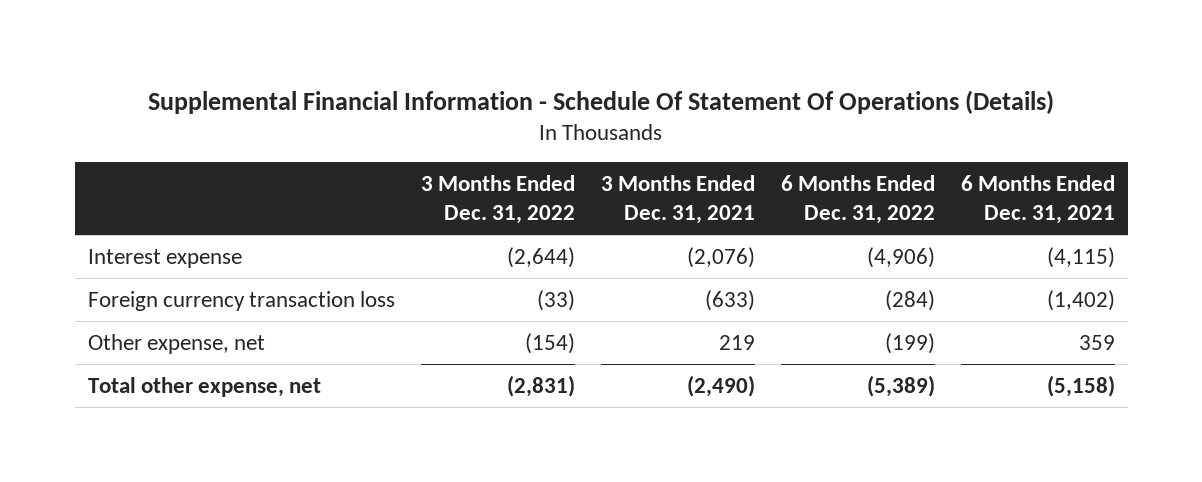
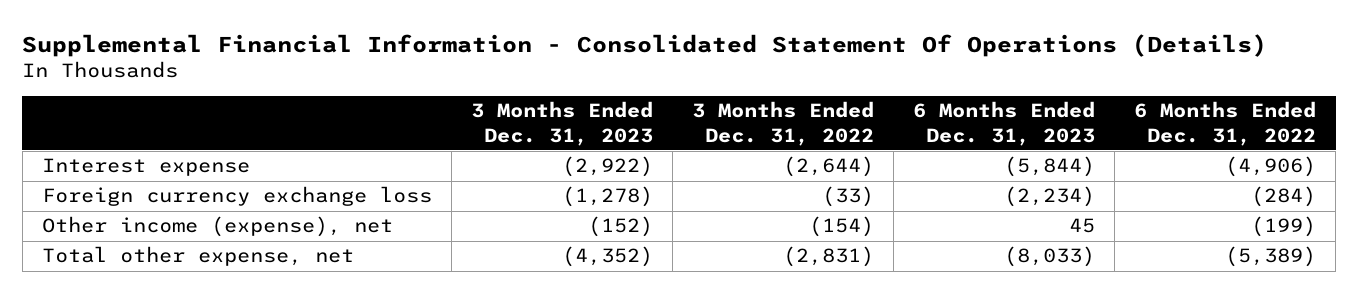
- Supplemental Financial Information - Schedule Of Statement Of Operations (Details)
+ Supplemental Financial Information - Consolidated Statement Of Operations (Details)
- | 3 Months Ended Dec. 31, 2022 | 3 Months Ended Dec. 31, 2021 | 6 Months Ended Dec. 31, 2022 | 6 Months Ended Dec. 31, 2021
+ | 3 Months Ended Dec. 31, 2023 | 3 Months Ended Dec. 31, 2022 | 6 Months Ended Dec. 31, 2023 | 6 Months Ended Dec. 31, 2022
- Foreign currency transaction loss | (33) | (633) | (284) | (1,402)
- Other expense, net | (154) | 219 | (199) | 359
+ Foreign currency exchange loss | (1,278) | (33) | (2,234) | (284)
+ Other income (expense), net | (152) | (154) | 45 | (199)

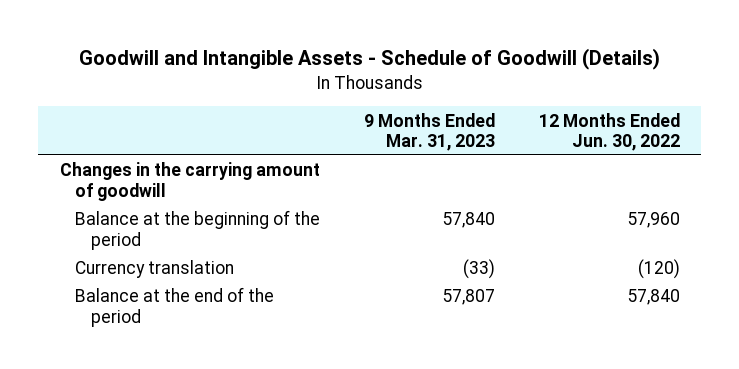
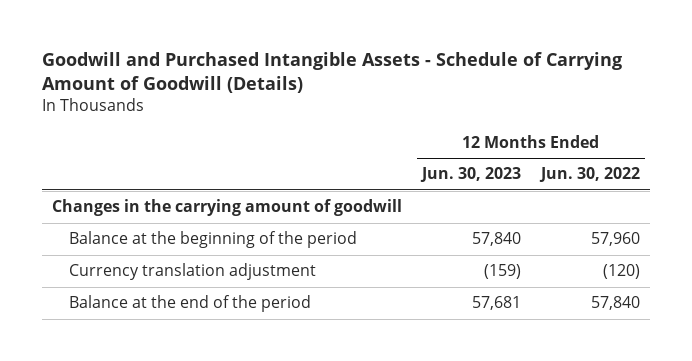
- Goodwill and Intangible Assets - Schedule of Goodwill (Details)
+ Goodwill and Purchased Intangible Assets - Schedule of Carrying Amount of Goodwill (Details)
- | 9 Months Ended Mar. 31, 2023 | 12 Months Ended Jun. 30, 2022
+ | 12 Months Ended Jun. 30, 2023 | 12 Months Ended Jun. 30, 2022
- Currency translation | (33) | (120)
+ Currency translation adjustment | (159) | (120)

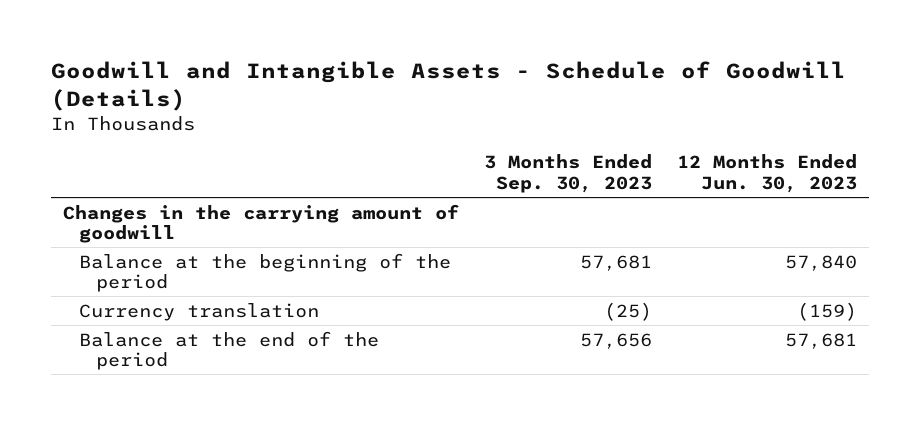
- Goodwill and Purchased Intangible Assets - Schedule of Carrying Amount of Goodwill (Details)
+ Goodwill and Intangible Assets - Schedule of Goodwill (Details)
- | 12 Months Ended Jun. 30, 2023 | 12 Months Ended Jun. 30, 2022
+ | 3 Months Ended Sep. 30, 2023 | 12 Months Ended Jun. 30, 2023
- Currency translation adjustment | (159) | (120)
+ Currency translation | (25) | (159)

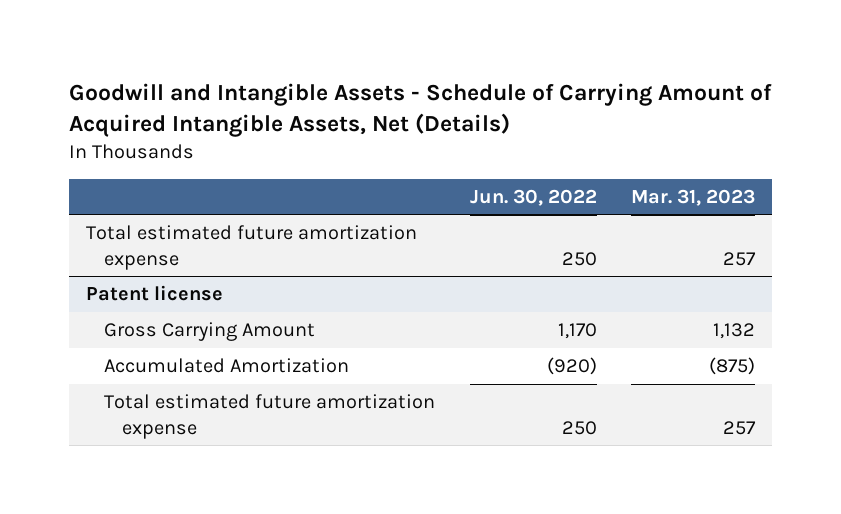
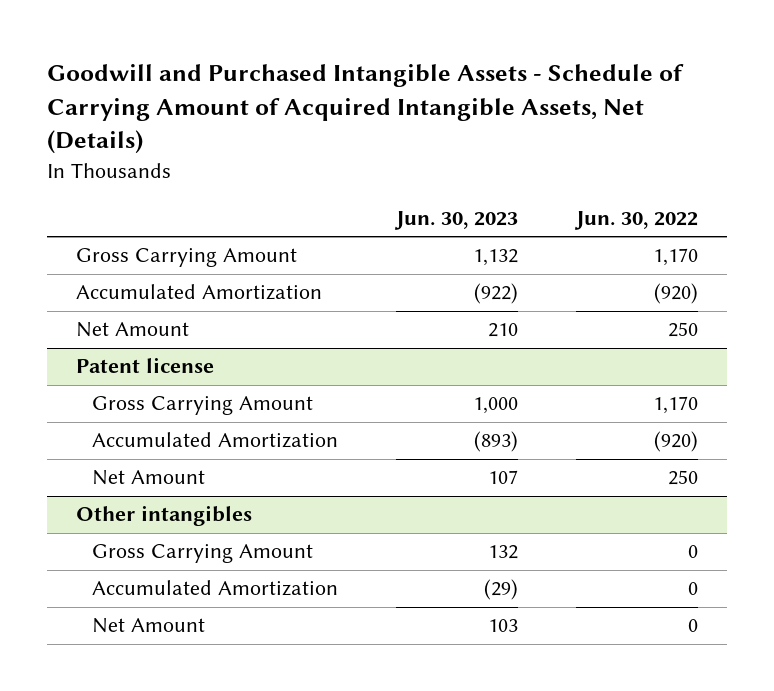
- Goodwill and Intangible Assets - Schedule of Carrying Amount of Acquired Intangible Assets, Net (Details)
+ Goodwill and Purchased Intangible Assets - Schedule of Carrying Amount of Acquired Intangible Assets, Net (Details)
- | Jun. 30, 2022 | Mar. 31, 2023
+ | Jun. 30, 2023 | Jun. 30, 2022
- Total estimated future amortization expense | 250 | 257
+ Gross Carrying Amount | 1,132 | 1,170
+ Accumulated Amortization | (922) | (920)
+ Net Amount | 210 | 250
@ Patent license
- Total estimated future amortization expense | 250 | 257
+ Net Amount | 107 | 250
+ Other intangibles
+ Gross Carrying Amount | 132 | 0
+ Accumulated Amortization | (29) | 0
+ Net Amount | 103 | 0

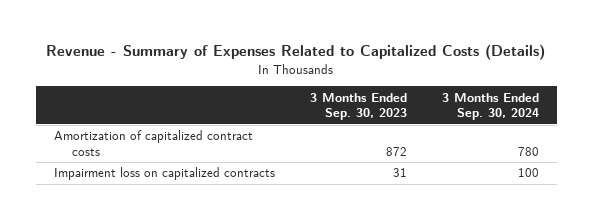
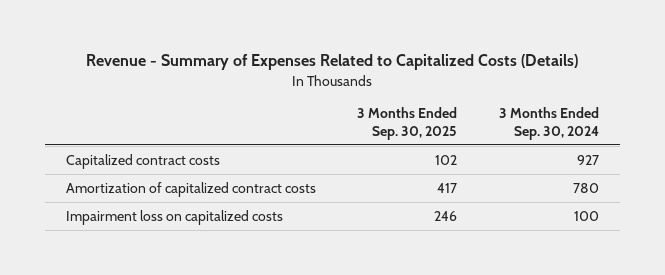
- | 3 Months Ended Sep. 30, 2023 | 3 Months Ended Sep. 30, 2024
+ | 3 Months Ended Sep. 30, 2025 | 3 Months Ended Sep. 30, 2024
+ Capitalized contract costs | 102 | 927
- Impairment loss on capitalized contracts | 31 | 100
+ Impairment loss on capitalized costs | 246 | 100

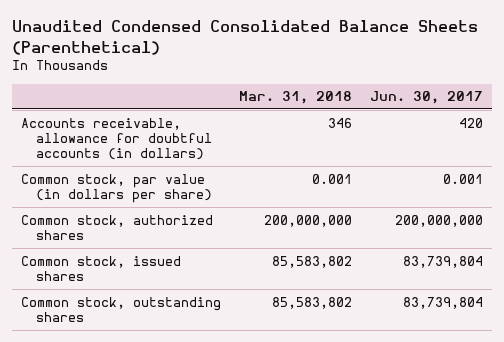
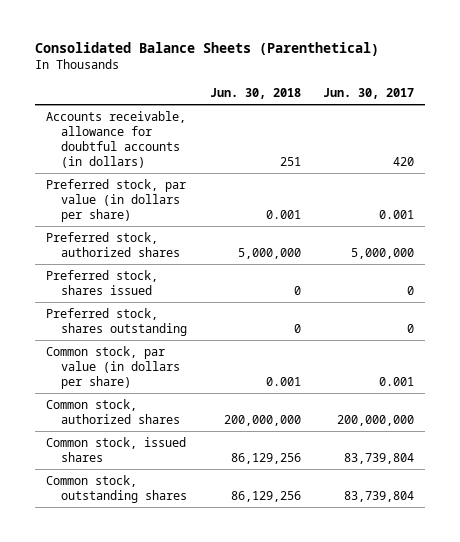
- Unaudited Condensed Consolidated Balance Sheets (Parenthetical)
+ Consolidated Balance Sheets (Parenthetical)
- | Mar. 31, 2018 | Jun. 30, 2017
+ | Jun. 30, 2018 | Jun. 30, 2017
+ Preferred stock, par value (in dollars per share) | 0.001 | 0.001
+ Preferred stock, authorized shares | 5,000,000 | 5,000,000
+ Preferred stock, shares issued | 0 | 0
+ Preferred stock, shares outstanding | 0 | 0

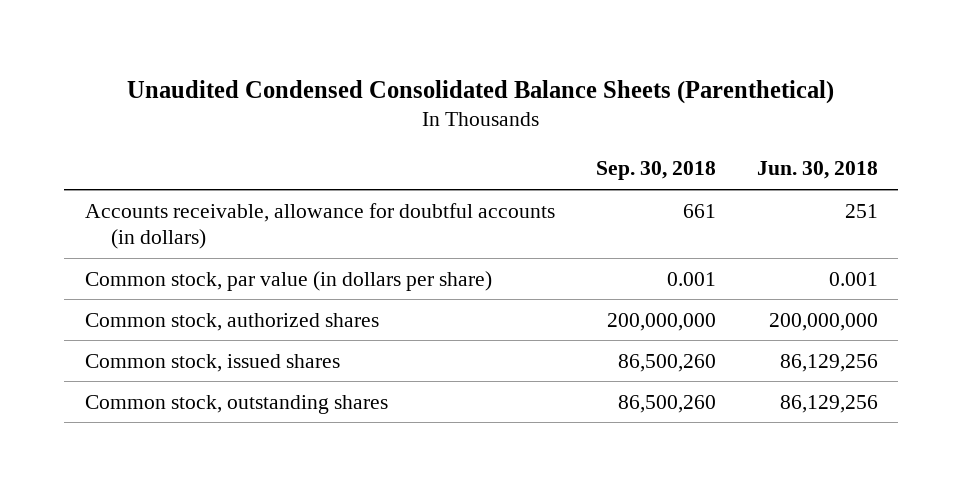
- Consolidated Balance Sheets (Parenthetical)
+ Unaudited Condensed Consolidated Balance Sheets (Parenthetical)
- | Jun. 30, 2018 | Jun. 30, 2017
+ | Sep. 30, 2018 | Jun. 30, 2018
- Preferred stock, par value (in dollars per share) | 0.001 | 0.001
- Preferred stock, authorized shares | 5,000,000 | 5,000,000
- Preferred stock, shares issued | 0 | 0
- Preferred stock, shares outstanding | 0 | 0

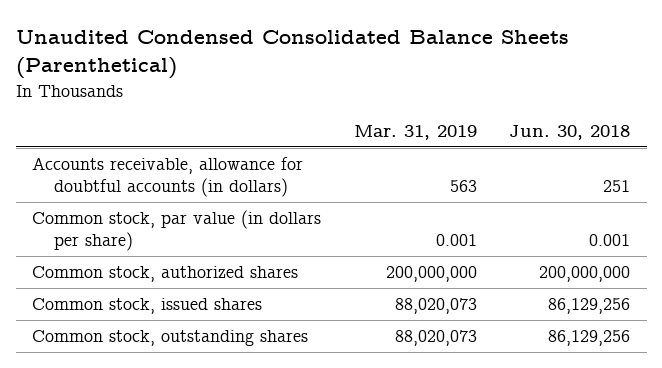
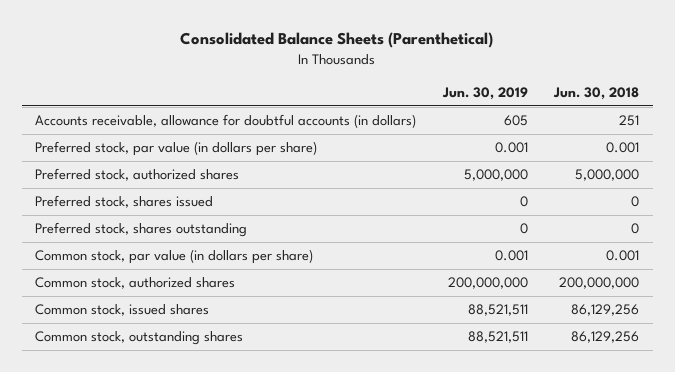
- Unaudited Condensed Consolidated Balance Sheets (Parenthetical)
+ Consolidated Balance Sheets (Parenthetical)
- | Mar. 31, 2019 | Jun. 30, 2018
+ | Jun. 30, 2019 | Jun. 30, 2018
+ Preferred stock, par value (in dollars per share) | 0.001 | 0.001
+ Preferred stock, authorized shares | 5,000,000 | 5,000,000
+ Preferred stock, shares issued | 0 | 0
+ Preferred stock, shares outstanding | 0 | 0

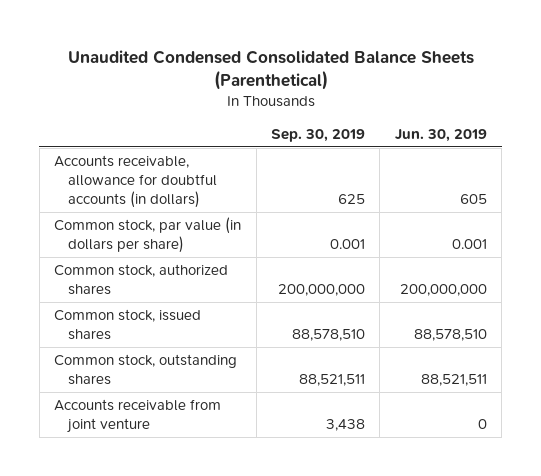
- Consolidated Balance Sheets (Parenthetical)
+ Unaudited Condensed Consolidated Balance Sheets (Parenthetical)
- | Jun. 30, 2019 | Jun. 30, 2018
+ | Sep. 30, 2019 | Jun. 30, 2019
- Preferred stock, par value (in dollars per share) | 0.001 | 0.001
- Preferred stock, authorized shares | 5,000,000 | 5,000,000
- Preferred stock, shares issued | 0 | 0
- Preferred stock, shares outstanding | 0 | 0
- Common stock, issued shares | 88,521,511 | 86,129,256
+ Common stock, issued shares | 88,578,510 | 88,578,510
+ Accounts receivable from joint venture | 3,438 | 0

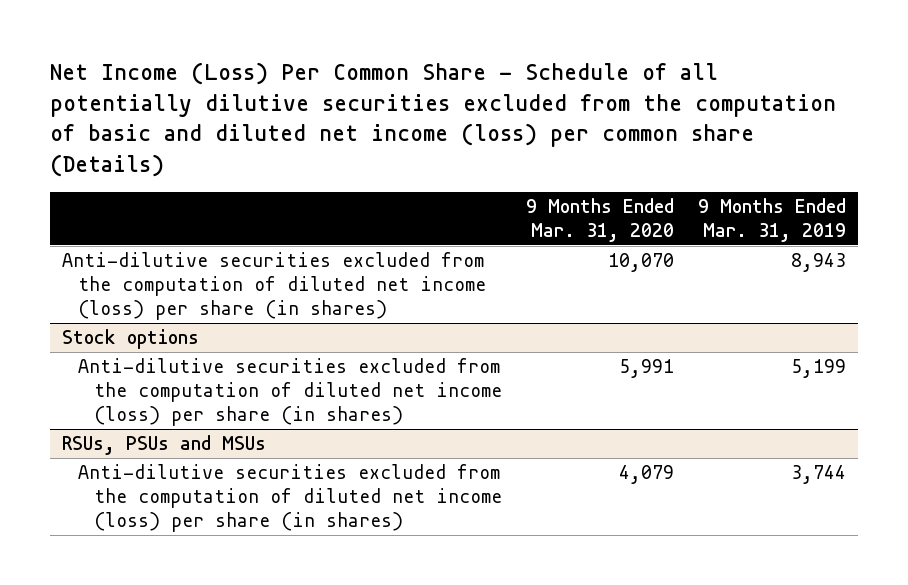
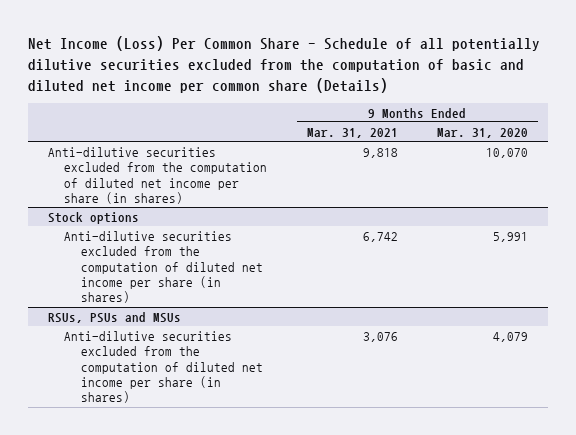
- Net Income (Loss) Per Common Share - Schedule of all potentially dilutive securities excluded from the computation of basic and diluted net income (loss) per common share (Details)
+ Net Income (Loss) Per Common Share - Schedule of all potentially dilutive securities excluded from the computation of basic and diluted net income per common share (Details)
- | 9 Months Ended Mar. 31, 2020 | 9 Months Ended Mar. 31, 2019
+ | 9 Months Ended Mar. 31, 2021 | 9 Months Ended Mar. 31, 2020
- Anti-dilutive securities excluded from the computation of diluted net income (loss) per share (in shares) | 10,070 | 8,943
+ Anti-dilutive securities excluded from the computation of diluted net income per share (in shares) | 9,818 | 10,070
@ Stock options
- Anti-dilutive securities excluded from the computation of diluted net income (loss) per share (in shares) | 5,991 | 5,199
+ Anti-dilutive securities excluded from the computation of diluted net income per share (in shares) | 6,742 | 5,991
@ RSUs, PSUs and MSUs
- Anti-dilutive securities excluded from the computation of diluted net income (loss) per share (in shares) | 4,079 | 3,744
+ Anti-dilutive securities excluded from the computation of diluted net income per share (in shares) | 3,076 | 4,079

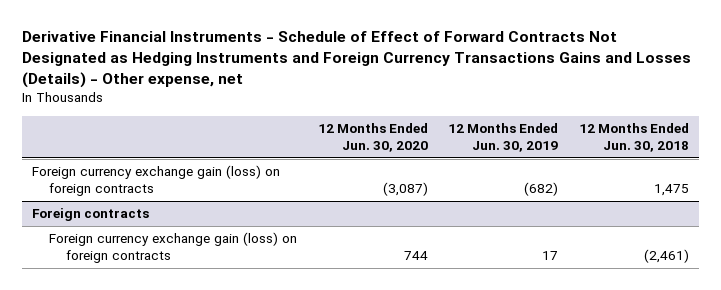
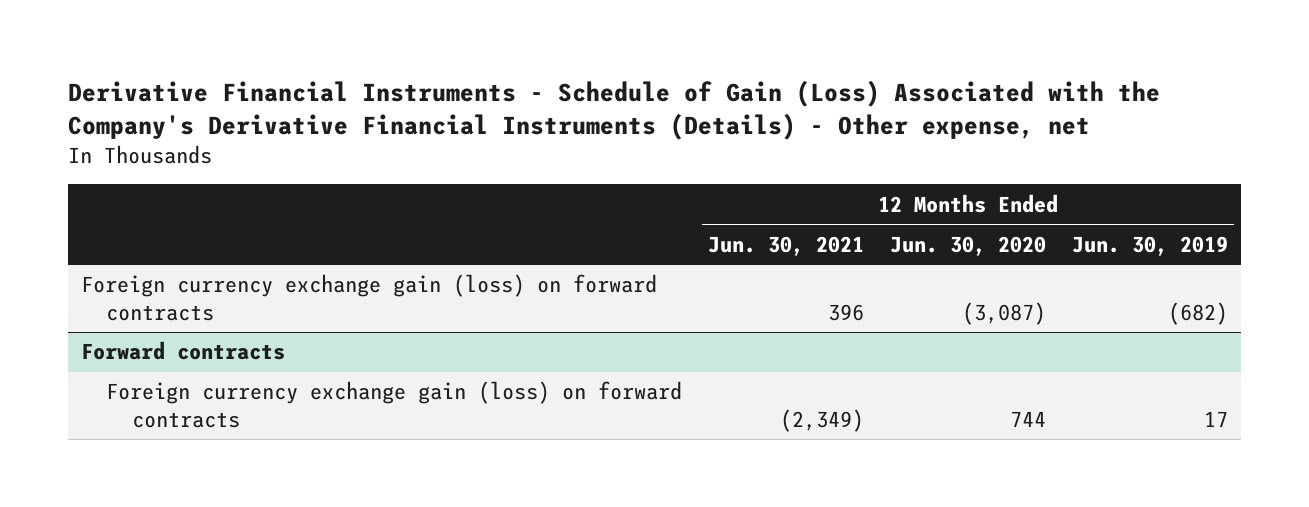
- Derivative Financial Instruments - Schedule of Effect of Forward Contracts Not Designated as Hedging Instruments and Foreign Currency Transactions Gains and Losses (Details) - Other expense, net
+ Derivative Financial Instruments - Schedule of Gain (Loss) Associated with the Company's Derivative Financial Instruments (Details) - Other expense, net
- | 12 Months Ended Jun. 30, 2020 | 12 Months Ended Jun. 30, 2019 | 12 Months Ended Jun. 30, 2018
+ | 12 Months Ended Jun. 30, 2021 | 12 Months Ended Jun. 30, 2020 | 12 Months Ended Jun. 30, 2019
- Foreign currency exchange gain (loss) on foreign contracts | (3,087) | (682) | 1,475
- Foreign contracts
- Foreign currency exchange gain (loss) on foreign contracts | 744 | 17 | (2,461)
+ Foreign currency exchange gain (loss) on forward contracts | 396 | (3,087) | (682)
+ Forward contracts
+ Foreign currency exchange gain (loss) on forward contracts | (2,349) | 744 | 17

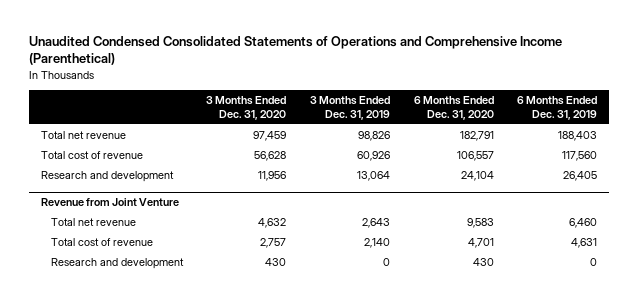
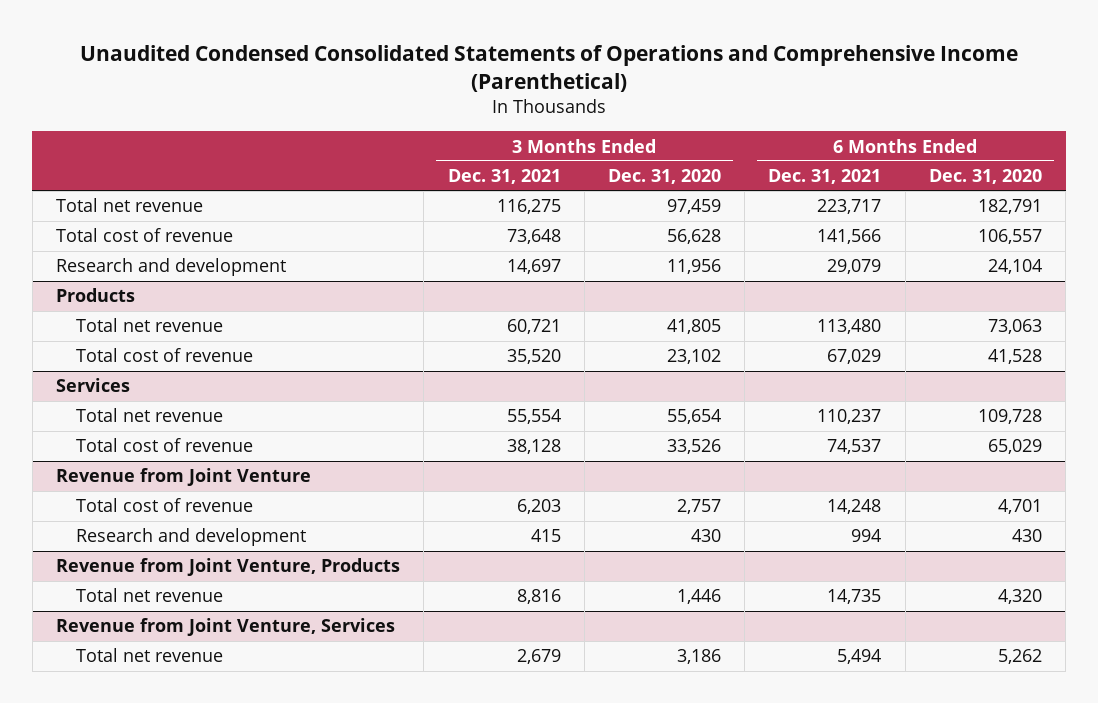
- | 3 Months Ended Dec. 31, 2020 | 3 Months Ended Dec. 31, 2019 | 6 Months Ended Dec. 31, 2020 | 6 Months Ended Dec. 31, 2019
+ | 3 Months Ended Dec. 31, 2021 | 3 Months Ended Dec. 31, 2020 | 6 Months Ended Dec. 31, 2021 | 6 Months Ended Dec. 31, 2020
+ Products
+ Total net revenue | 60,721 | 41,805 | 113,480 | 73,063
+ Total cost of revenue | 35,520 | 23,102 | 67,029 | 41,528
+ Services
+ Total net revenue | 55,554 | 55,654 | 110,237 | 109,728
+ Total cost of revenue | 38,128 | 33,526 | 74,537 | 65,029
@ Revenue from Joint Venture
- Total net revenue | 4,632 | 2,643 | 9,583 | 6,460
+ Revenue from Joint Venture, Products
+ Total net revenue | 8,816 | 1,446 | 14,735 | 4,320
+ Revenue from Joint Venture, Services
+ Total net revenue | 2,679 | 3,186 | 5,494 | 5,262

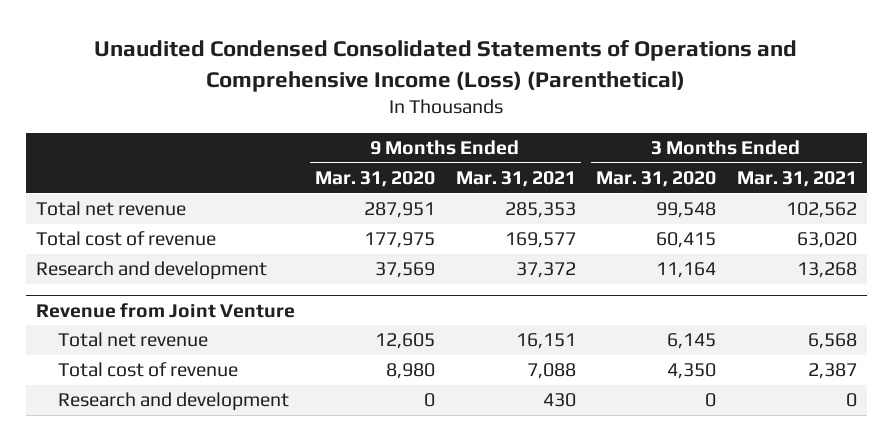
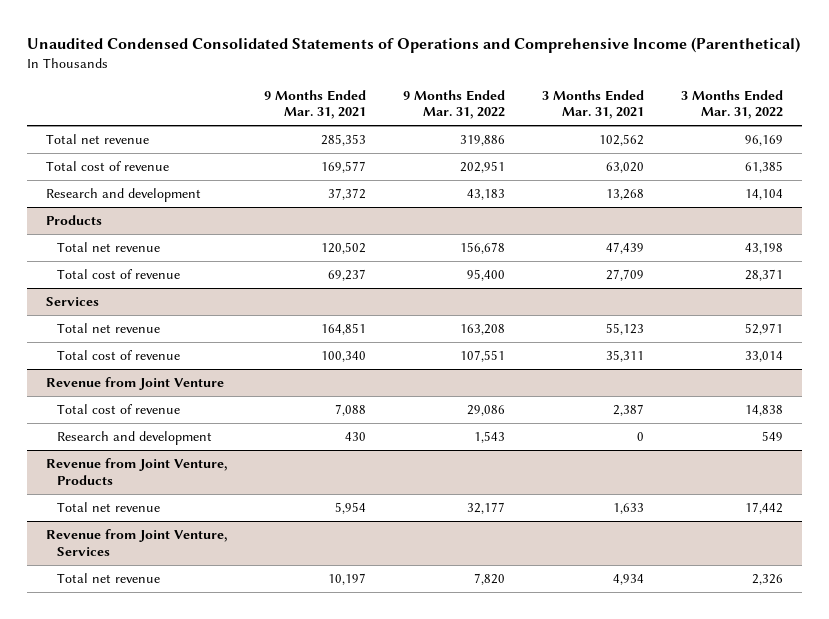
- Unaudited Condensed Consolidated Statements of Operations and Comprehensive Income (Loss) (Parenthetical)
+ Unaudited Condensed Consolidated Statements of Operations and Comprehensive Income (Parenthetical)
- | 9 Months Ended Mar. 31, 2020 | 9 Months Ended Mar. 31, 2021 | 3 Months Ended Mar. 31, 2020 | 3 Months Ended Mar. 31, 2021
+ | 9 Months Ended Mar. 31, 2021 | 9 Months Ended Mar. 31, 2022 | 3 Months Ended Mar. 31, 2021 | 3 Months Ended Mar. 31, 2022
+ Products
+ Total net revenue | 120,502 | 156,678 | 47,439 | 43,198
+ Total cost of revenue | 69,237 | 95,400 | 27,709 | 28,371
+ Services
+ Total net revenue | 164,851 | 163,208 | 55,123 | 52,971
+ Total cost of revenue | 100,340 | 107,551 | 35,311 | 33,014
@ Revenue from Joint Venture
- Total net revenue | 12,605 | 16,151 | 6,145 | 6,568
+ Revenue from Joint Venture, Products
+ Total net revenue | 5,954 | 32,177 | 1,633 | 17,442
+ Revenue from Joint Venture, Services
+ Total net revenue | 10,197 | 7,820 | 4,934 | 2,326

